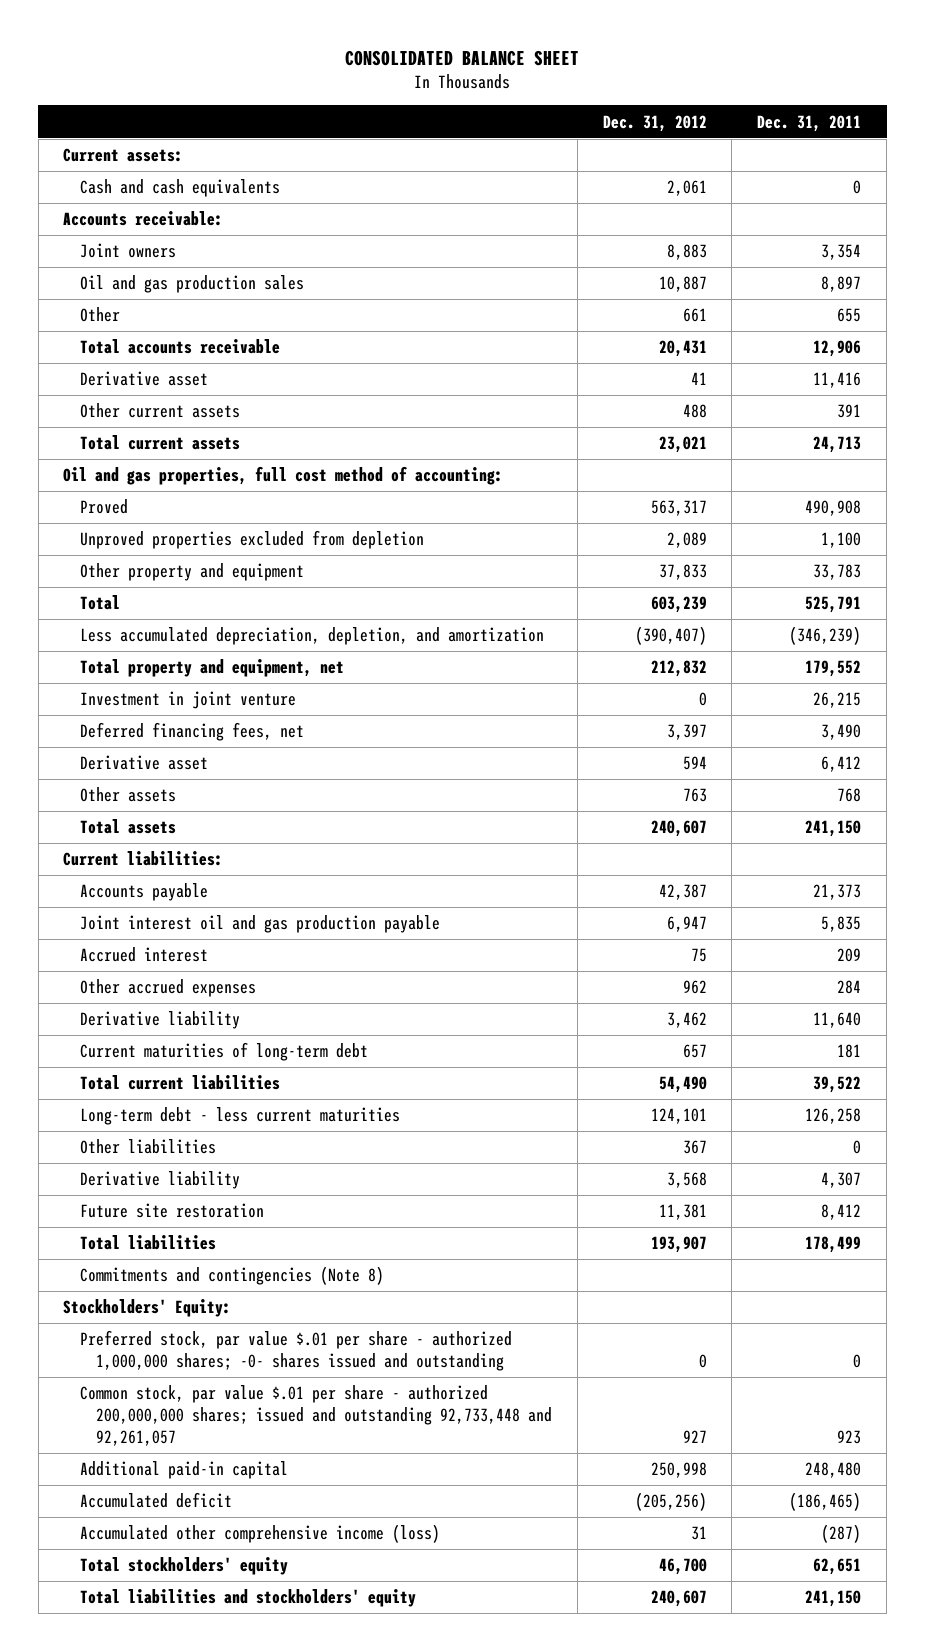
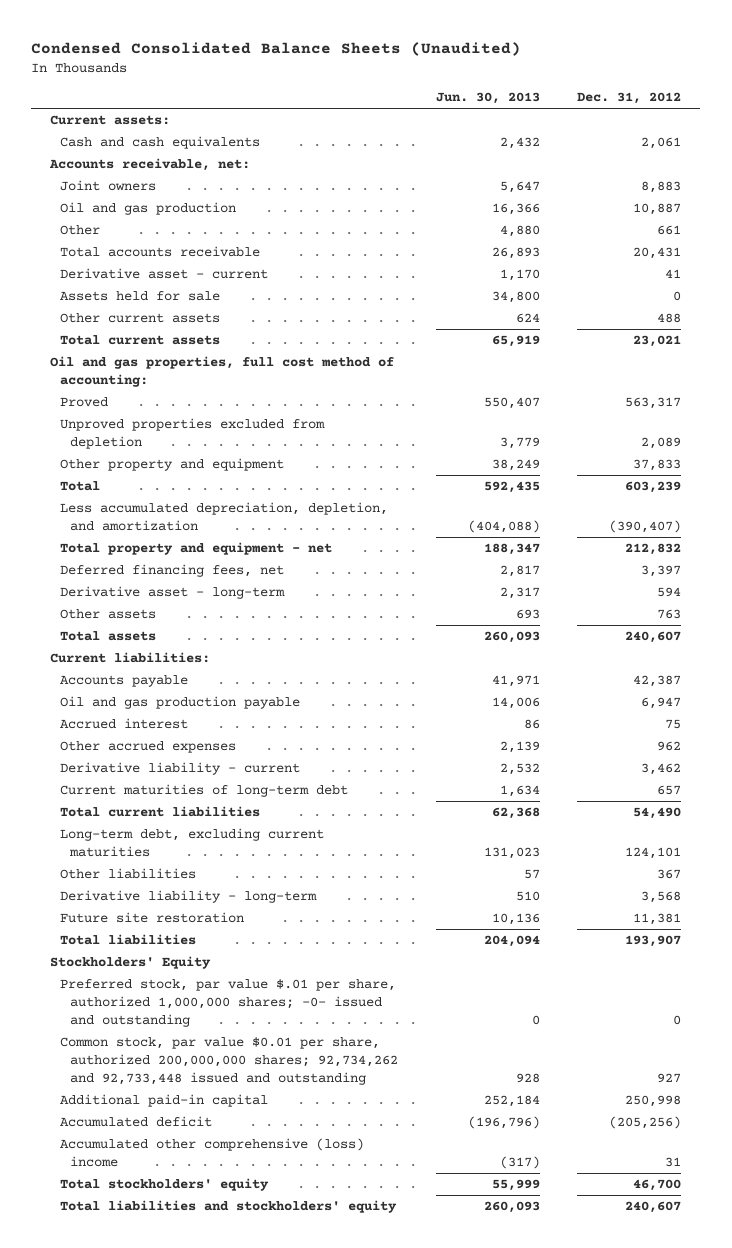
- CONSOLIDATED BALANCE SHEET
+ Condensed Consolidated Balance Sheets (Unaudited)
- | Dec. 31, 2012 | Dec. 31, 2011
+ | Jun. 30, 2013 | Dec. 31, 2012
- Accounts receivable:
+ Accounts receivable, net:
- Oil and gas production sales | 10,887 | 8,897
+ Oil and gas production | 16,366 | 10,887
- Derivative asset | 41 | 11,416
+ Derivative asset - current | 1,170 | 41
+ Assets held for sale | 34,800 | 0
- Total property and equipment, net | 212,832 | 179,552
- Investment in joint venture | 0 | 26,215
+ Total property and equipment - net | 188,347 | 212,832
- Derivative asset | 594 | 6,412
+ Derivative asset - long-term | 2,317 | 594
- Joint interest oil and gas production payable | 6,947 | 5,835
+ Oil and gas production payable | 14,006 | 6,947
- Derivative liability | 3,462 | 11,640
+ Derivative liability - current | 2,532 | 3,462
- Long-term debt - less current maturities | 124,101 | 126,258
+ Long-term debt, excluding current maturities | 131,023 | 124,101
- Derivative liability | 3,568 | 4,307
+ Derivative liability - long-term | 510 | 3,568
- Commitments and contingencies (Note 8)
- Stockholders' Equity:
- Preferred stock, par value $.01 per share - authorized 1,000,000 shares; -0- shares issued and outstanding | 0 | 0
- Common stock, par value $.01 per share - authorized 200,000,000 shares; issued and outstanding 92,733,448 and 92,261,057 | 927 | 923
+ Stockholders' Equity
+ Preferred stock, par value $.01 per share, authorized 1,000,000 shares; -0- issued and outstanding | 0 | 0
+ Common stock, par value $0.01 per share, authorized 200,000,000 shares; 92,734,262 and 92,733,448 issued and outstanding | 928 | 927
- Accumulated other comprehensive income (loss) | 31 | (287)
+ Accumulated other comprehensive (loss) income | (317) | 31

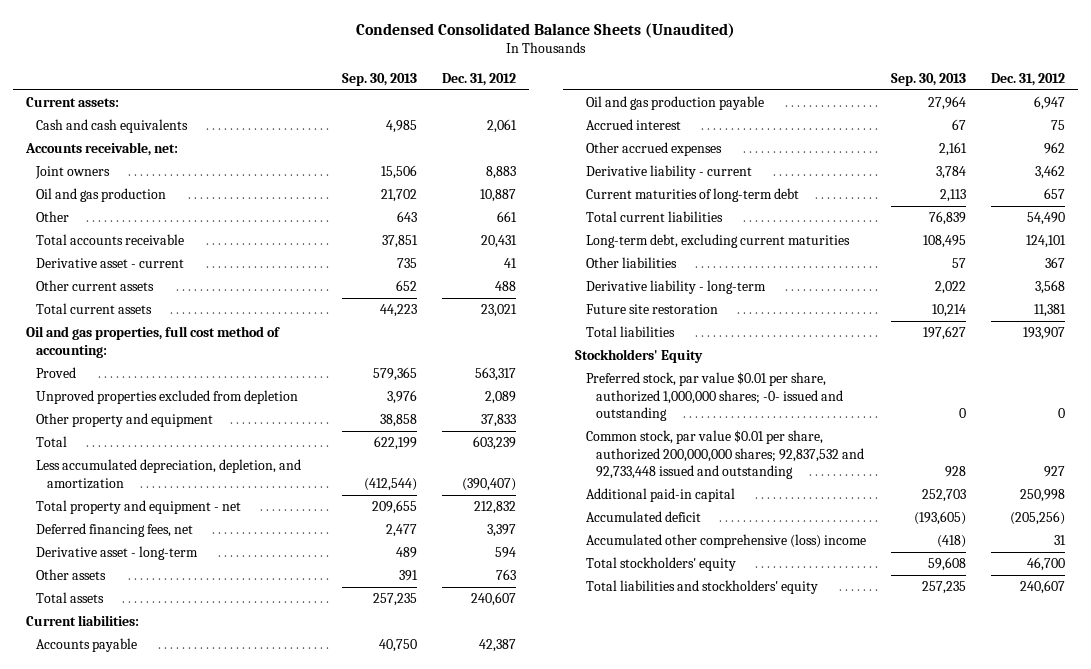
- | Jun. 30, 2013 | Dec. 31, 2012
+ | Sep. 30, 2013 | Dec. 31, 2012
- Assets held for sale | 34,800 | 0
- Preferred stock, par value $.01 per share, authorized 1,000,000 shares; -0- issued and outstanding | 0 | 0
- Common stock, par value $0.01 per share, authorized 200,000,000 shares; 92,734,262 and 92,733,448 issued and outstanding | 928 | 927
+ Preferred stock, par value $0.01 per share, authorized 1,000,000 shares; -0- issued and outstanding | 0 | 0
+ Common stock, par value $0.01 per share, authorized 200,000,000 shares; 92,837,532 and 92,733,448 issued and outstanding | 928 | 927

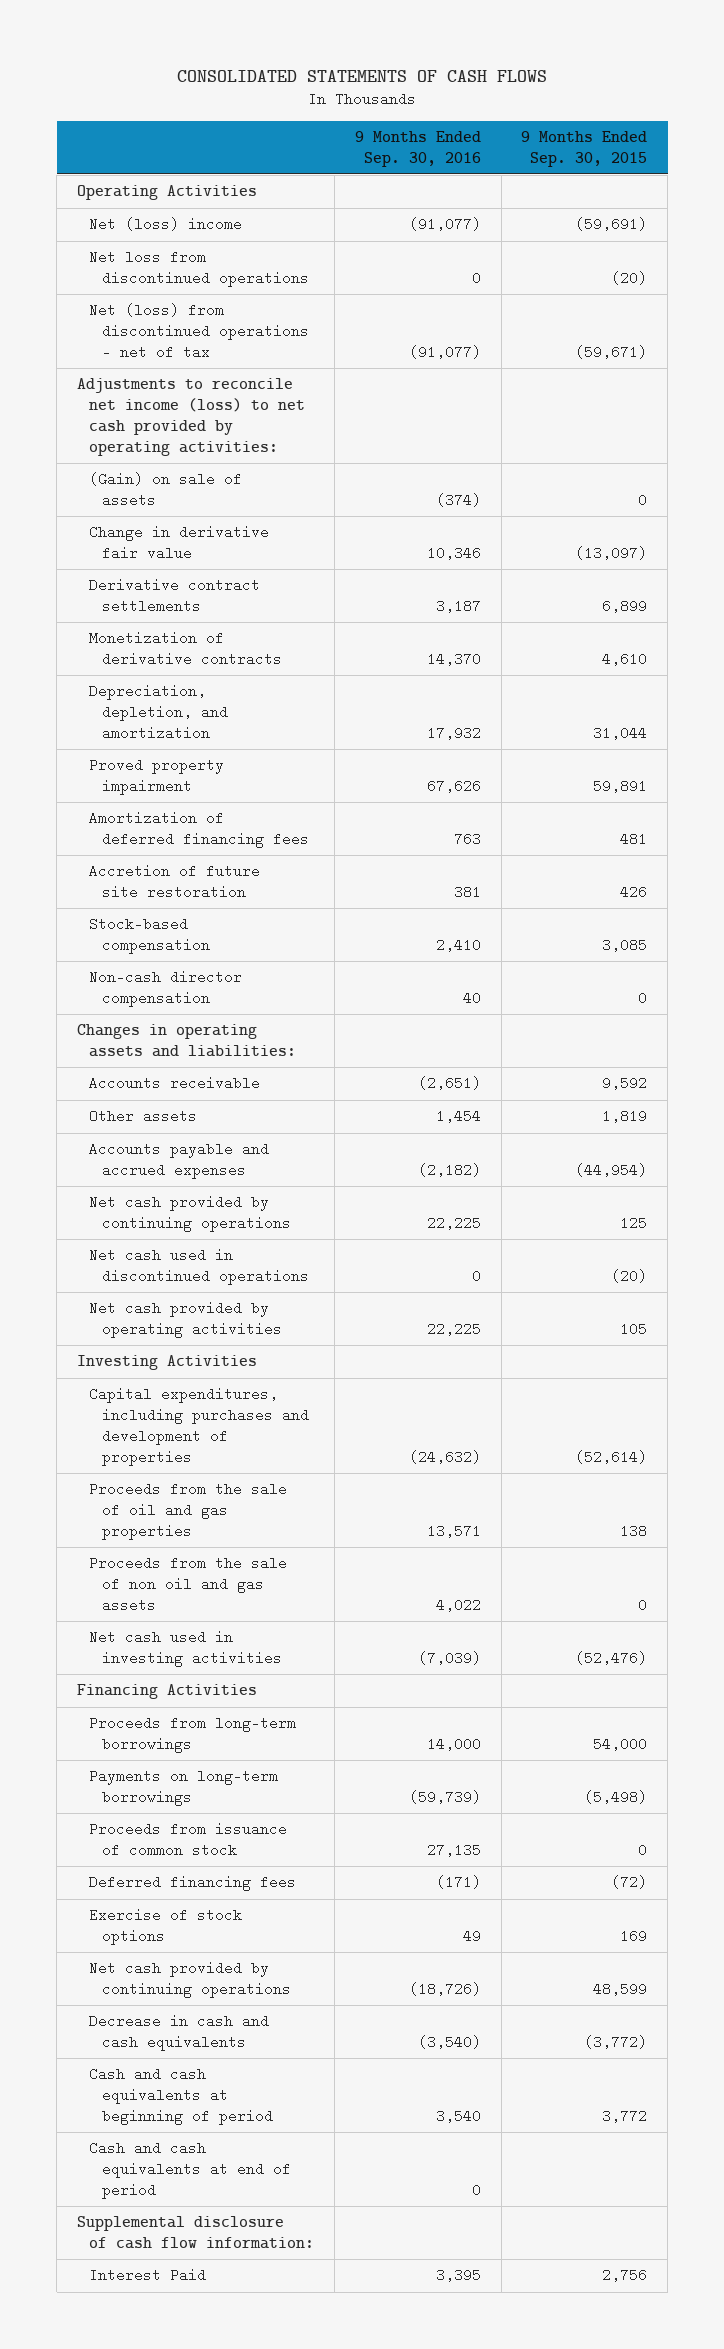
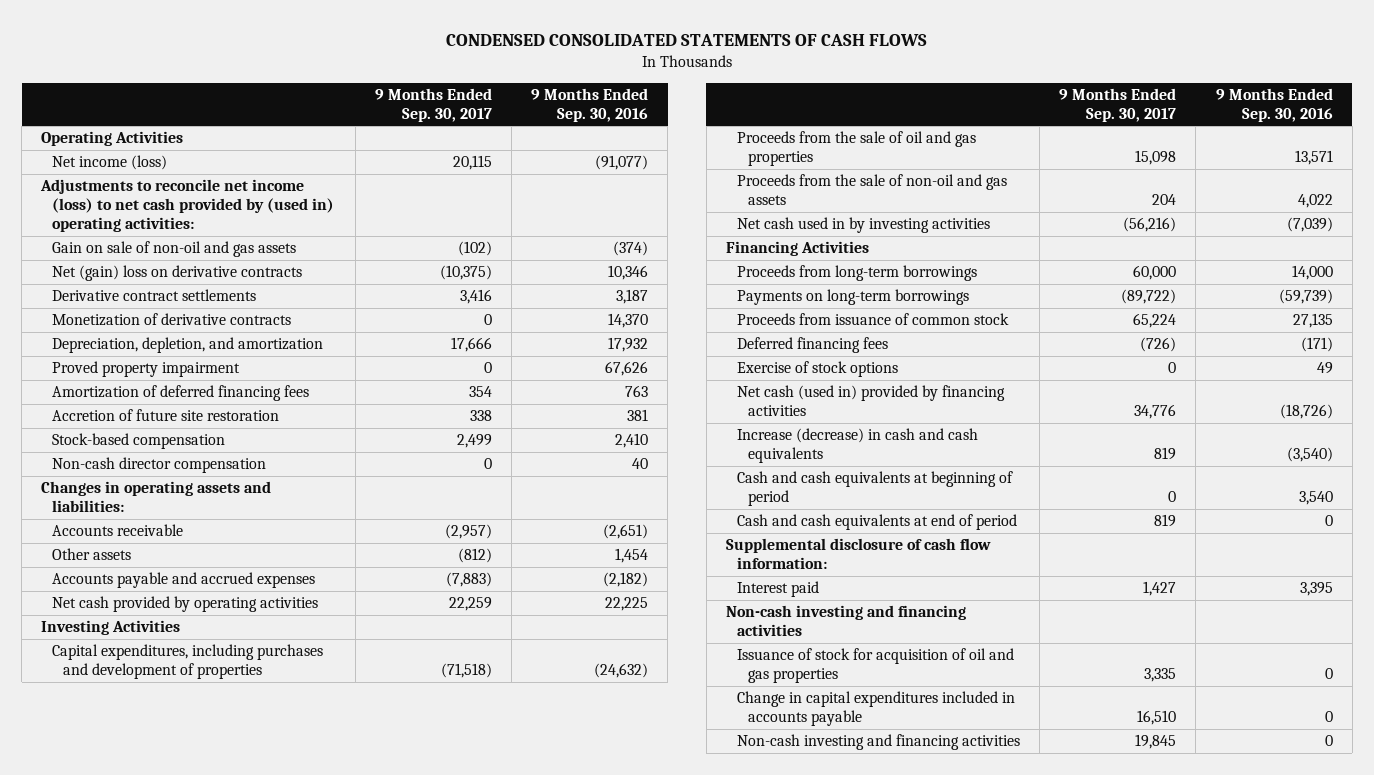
- CONSOLIDATED STATEMENTS OF CASH FLOWS
+ CONDENSED CONSOLIDATED STATEMENTS OF CASH FLOWS
- | 9 Months Ended Sep. 30, 2016 | 9 Months Ended Sep. 30, 2015
+ | 9 Months Ended Sep. 30, 2017 | 9 Months Ended Sep. 30, 2016
- Net (loss) income | (91,077) | (59,691)
- Net loss from discontinued operations | 0 | (20)
- Net (loss) from discontinued operations - net of tax | (91,077) | (59,671)
- Adjustments to reconcile net income (loss) to net cash provided by operating activities:
- (Gain) on sale of assets | (374) | 0
- Change in derivative fair value | 10,346 | (13,097)
+ Net income (loss) | 20,115 | (91,077)
+ Adjustments to reconcile net income (loss) to net cash provided by (used in) operating activities:
+ Gain on sale of non-oil and gas assets | (102) | (374)
+ Net (gain) loss on derivative contracts | (10,375) | 10,346
- Net cash provided by continuing operations | 22,225 | 125
- Net cash used in discontinued operations | 0 | (20)
- Proceeds from the sale of non oil and gas assets | 4,022 | 0
- Net cash used in investing activities | (7,039) | (52,476)
+ Proceeds from the sale of non-oil and gas assets | 204 | 4,022
+ Net cash used in by investing activities | (56,216) | (7,039)
- Net cash provided by continuing operations | (18,726) | 48,599
- Decrease in cash and cash equivalents | (3,540) | (3,772)
+ Net cash (used in) provided by financing activities | 34,776 | (18,726)
+ Increase (decrease) in cash and cash equivalents | 819 | (3,540)
- Interest Paid | 3,395 | 2,756
+ Interest paid | 1,427 | 3,395
+ Non-cash investing and financing activities
+ Issuance of stock for acquisition of oil and gas properties | 3,335 | 0
+ Change in capital expenditures included in accounts payable | 16,510 | 0
+ Non-cash investing and financing activities | 19,845 | 0

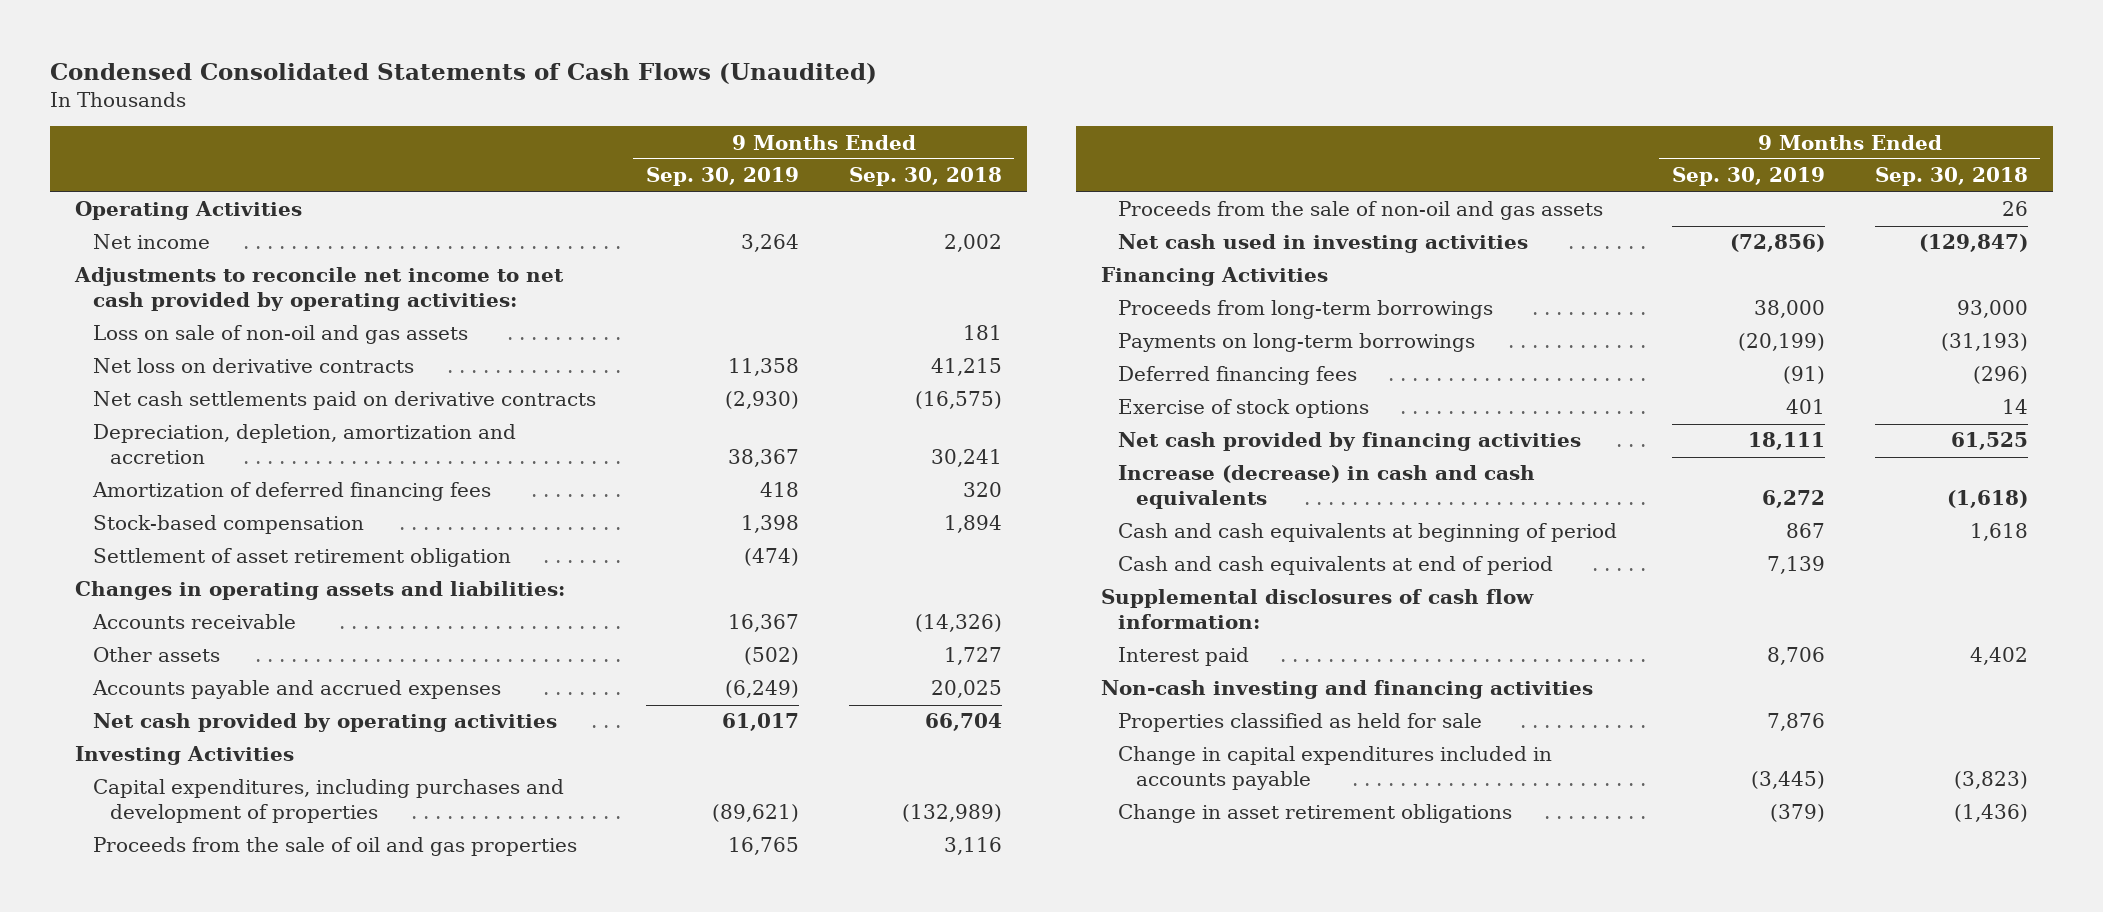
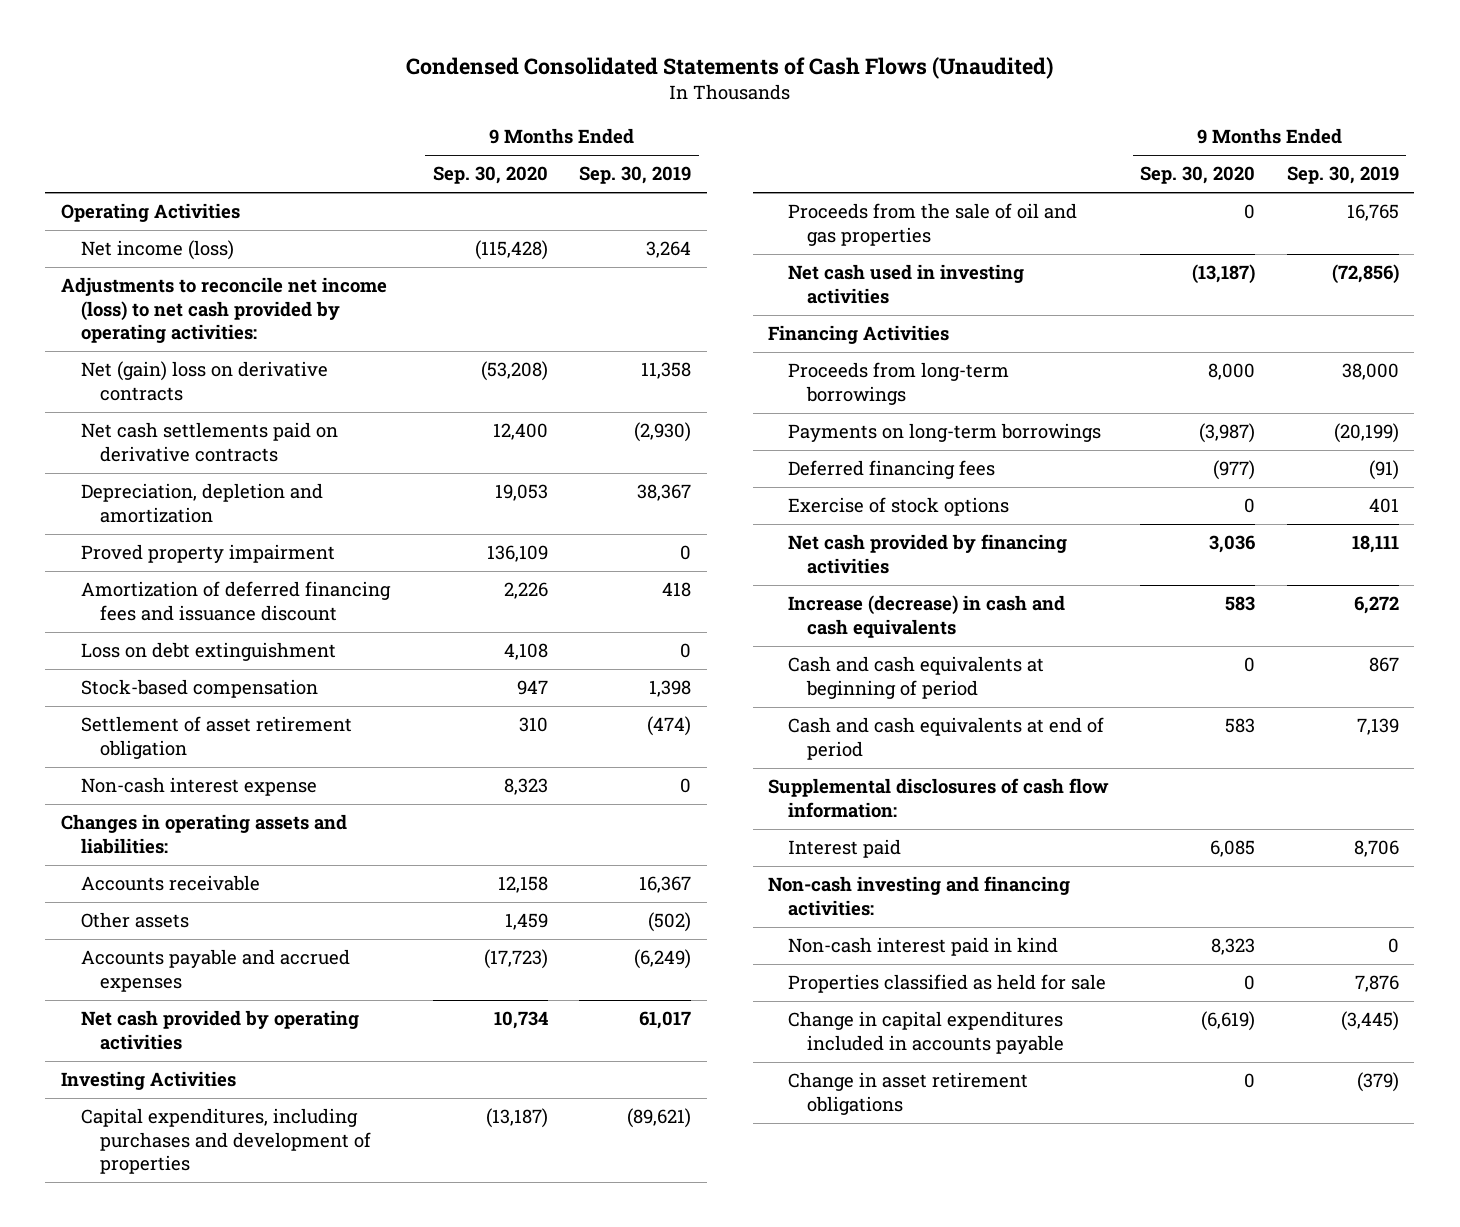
- | 9 Months Ended Sep. 30, 2019 | 9 Months Ended Sep. 30, 2018
+ | 9 Months Ended Sep. 30, 2020 | 9 Months Ended Sep. 30, 2019
- Net income | 3,264 | 2,002
- Adjustments to reconcile net income to net cash provided by operating activities:
- Loss on sale of non-oil and gas assets | | 181
- Net loss on derivative contracts | 11,358 | 41,215
+ Net income (loss) | (115,428) | 3,264
+ Adjustments to reconcile net income (loss) to net cash provided by operating activities:
+ Net (gain) loss on derivative contracts | (53,208) | 11,358
- Depreciation, depletion, amortization and accretion | 38,367 | 30,241
- Amortization of deferred financing fees | 418 | 320
+ Depreciation, depletion and amortization | 19,053 | 38,367
+ Proved property impairment | 136,109 | 0
+ Amortization of deferred financing fees and issuance discount | 2,226 | 418
+ Loss on debt extinguishment | 4,108 | 0
+ Non-cash interest expense | 8,323 | 0
- Proceeds from the sale of non-oil and gas assets | | 26
- Non-cash investing and financing activities
+ Non-cash investing and financing activities:
+ Non-cash interest paid in kind | 8,323 | 0

